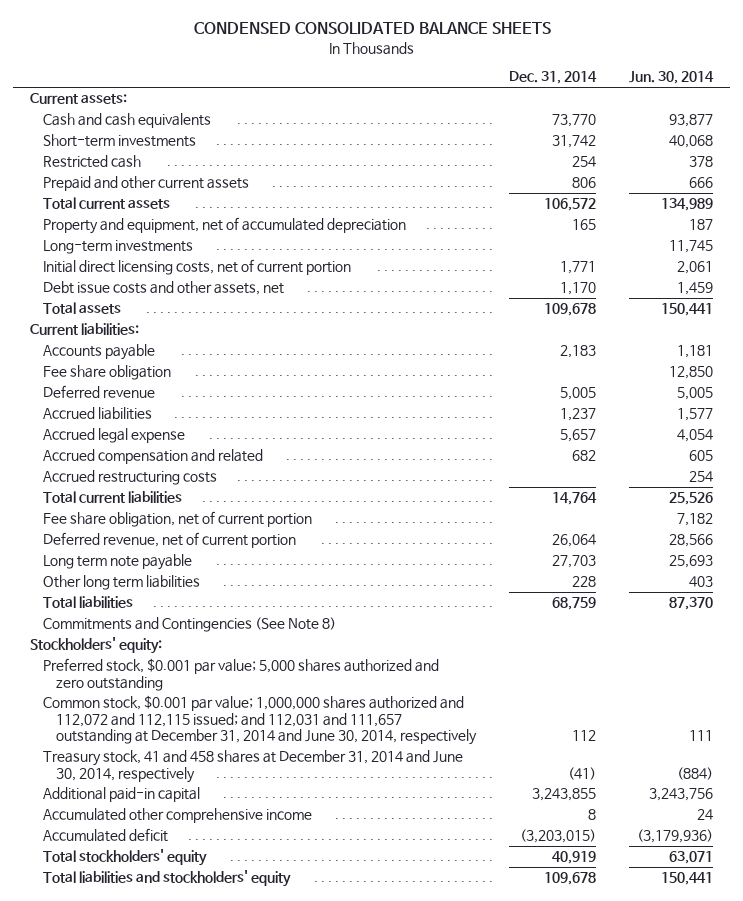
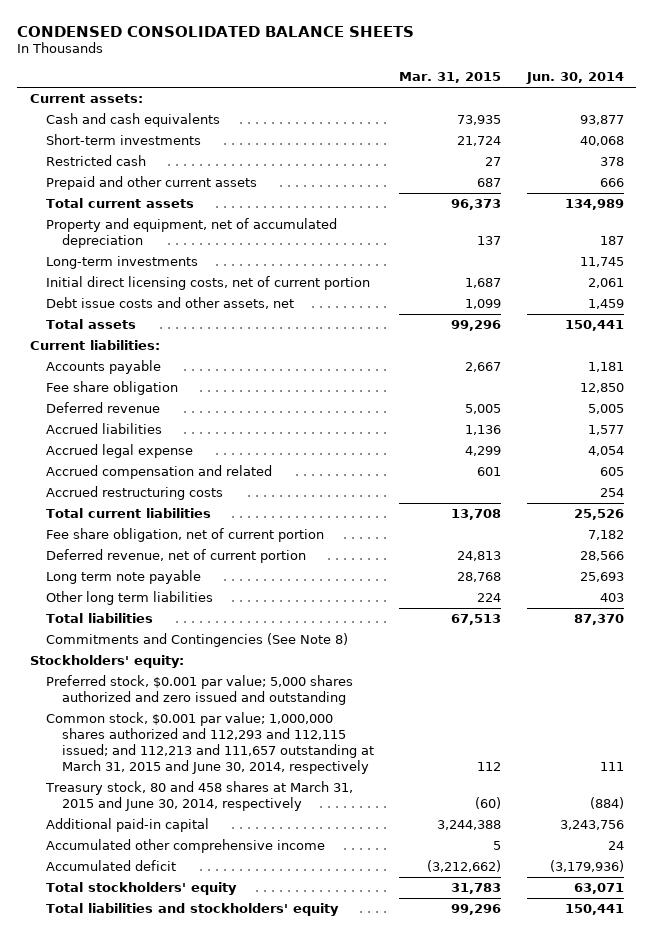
- | Dec. 31, 2014 | Jun. 30, 2014
+ | Mar. 31, 2015 | Jun. 30, 2014
- Preferred stock, $0.001 par value; 5,000 shares authorized and zero outstanding
- Common stock, $0.001 par value; 1,000,000 shares authorized and 112,072 and 112,115 issued; and 112,031 and 111,657 outstanding at December 31, 2014 and June 30, 2014, respectively | 112 | 111
- Treasury stock, 41 and 458 shares at December 31, 2014 and June 30, 2014, respectively | (41) | (884)
+ Preferred stock, $0.001 par value; 5,000 shares authorized and zero issued and outstanding
+ Common stock, $0.001 par value; 1,000,000 shares authorized and 112,293 and 112,115 issued; and 112,213 and 111,657 outstanding at March 31, 2015 and June 30, 2014, respectively | 112 | 111
+ Treasury stock, 80 and 458 shares at March 31, 2015 and June 30, 2014, respectively | (60) | (884)

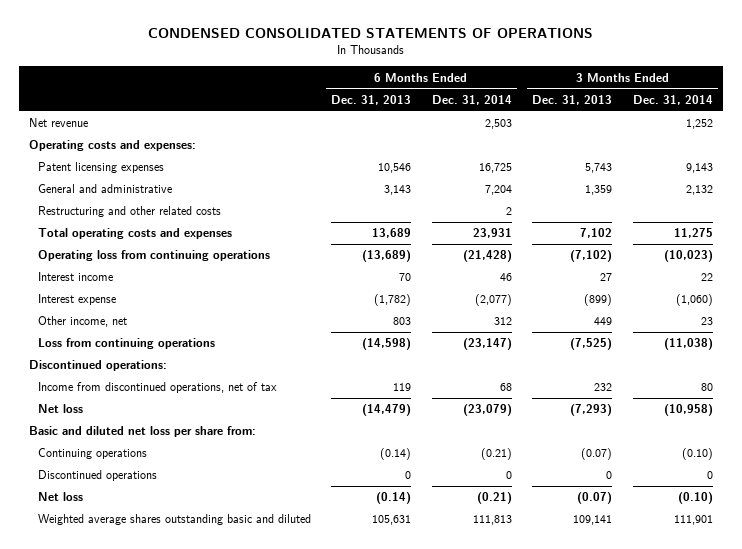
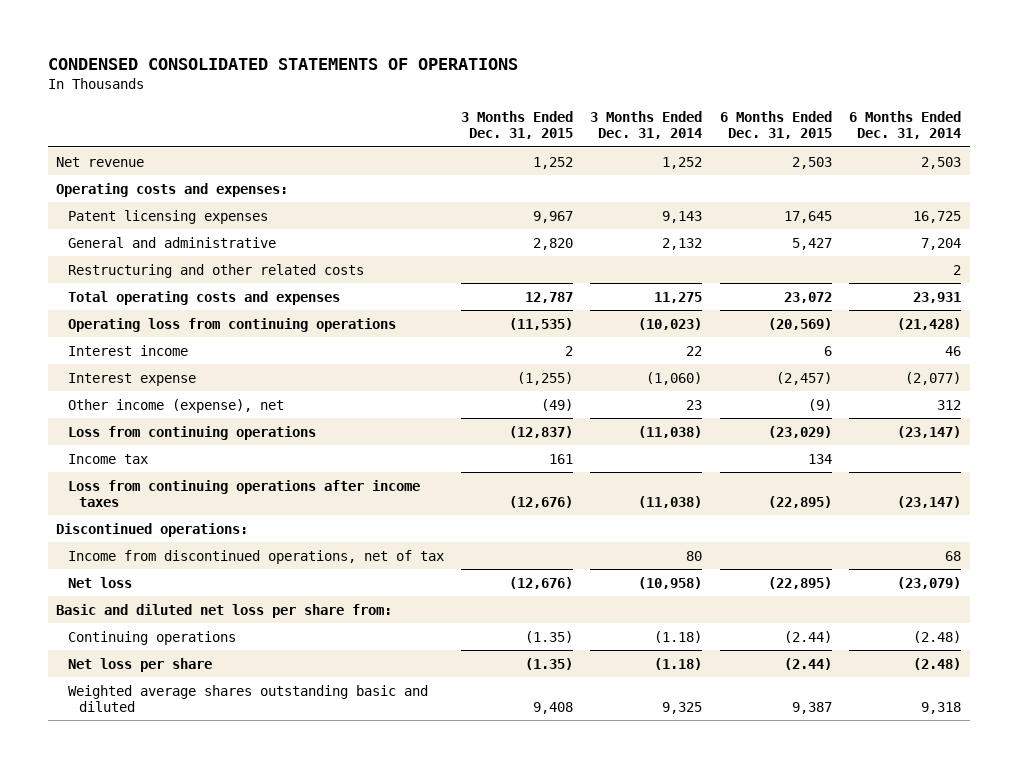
- | 6 Months Ended Dec. 31, 2013 | 6 Months Ended Dec. 31, 2014 | 3 Months Ended Dec. 31, 2013 | 3 Months Ended Dec. 31, 2014
+ | 3 Months Ended Dec. 31, 2015 | 3 Months Ended Dec. 31, 2014 | 6 Months Ended Dec. 31, 2015 | 6 Months Ended Dec. 31, 2014
- Other income, net | 803 | 312 | 449 | 23
+ Other income (expense), net | (49) | 23 | (9) | 312
+ Income tax | 161 | | 134 |
+ Loss from continuing operations after income taxes | (12,676) | (11,038) | (22,895) | (23,147)
- Continuing operations | (0.14) | (0.21) | (0.07) | (0.10)
- Discontinued operations | 0 | 0 | 0 | 0
- Net loss | (0.14) | (0.21) | (0.07) | (0.10)
- Weighted average shares outstanding basic and diluted | 105,631 | 111,813 | 109,141 | 111,901
+ Continuing operations | (1.35) | (1.18) | (2.44) | (2.48)
+ Net loss per share | (1.35) | (1.18) | (2.44) | (2.48)
+ Weighted average shares outstanding basic and diluted | 9,408 | 9,325 | 9,387 | 9,318

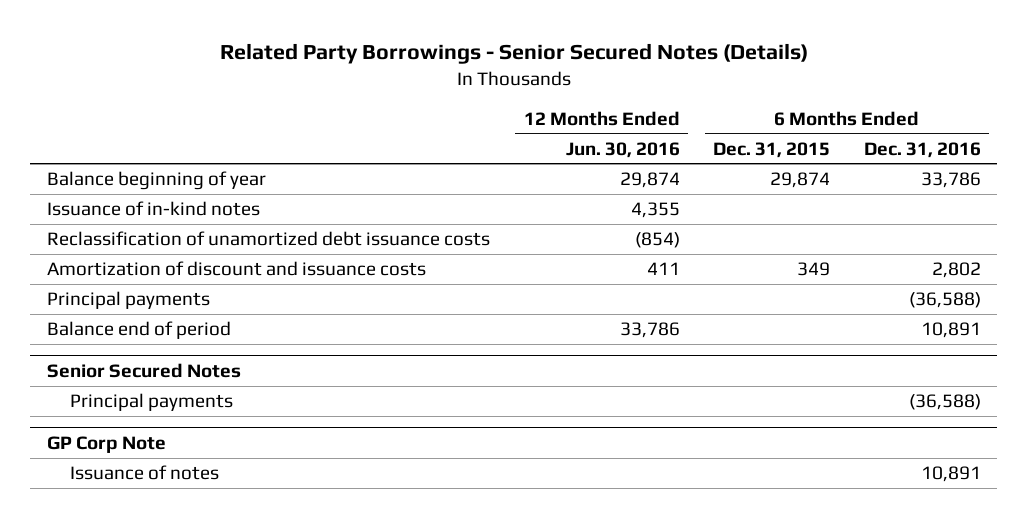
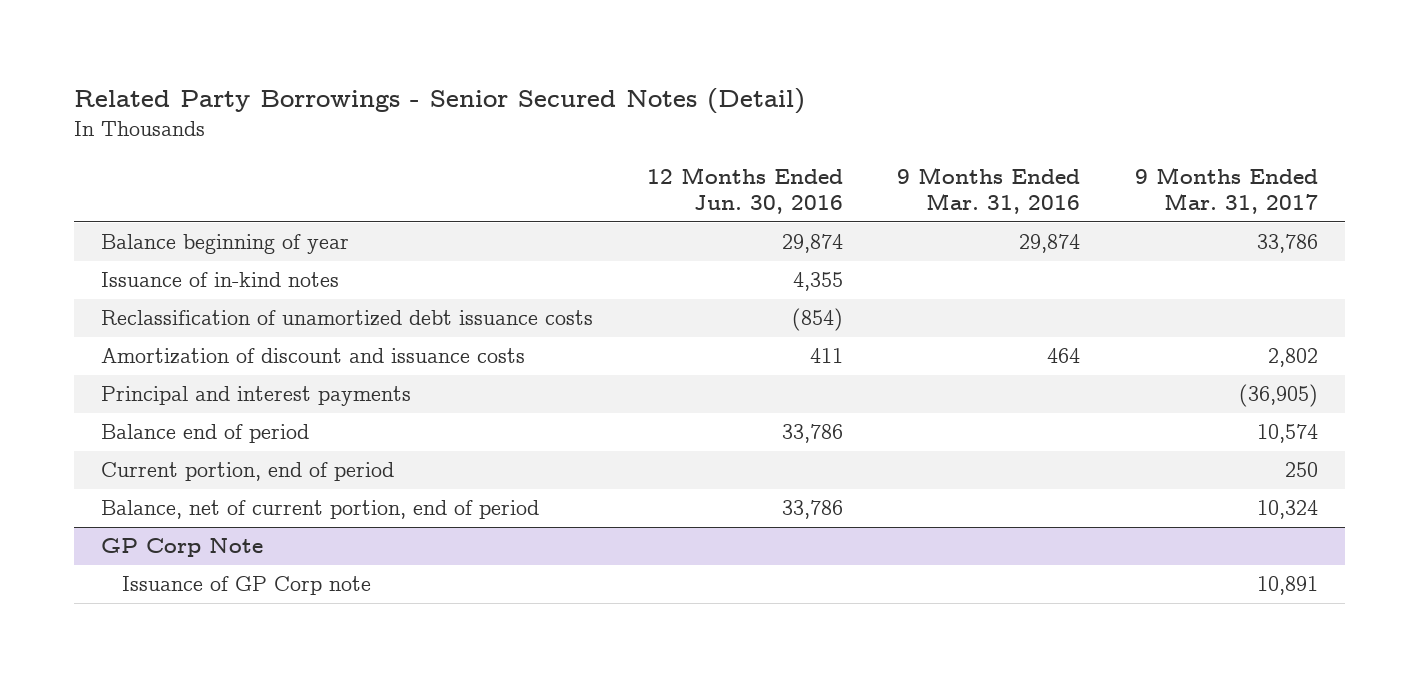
- Related Party Borrowings - Senior Secured Notes (Details)
+ Related Party Borrowings - Senior Secured Notes (Detail)
- | 12 Months Ended Jun. 30, 2016 | 6 Months Ended Dec. 31, 2015 | 6 Months Ended Dec. 31, 2016
+ | 12 Months Ended Jun. 30, 2016 | 9 Months Ended Mar. 31, 2016 | 9 Months Ended Mar. 31, 2017
- Principal payments | | | (36,588)
+ Principal and interest payments | | | (36,905)
- Senior Secured Notes
- Principal payments | | | (36,588)
+ Current portion, end of period | | | 250
+ Balance, net of current portion, end of period | 33,786 | | 10,324
@ GP Corp Note
- Issuance of notes | | | 10,891
+ Issuance of GP Corp note | | | 10,891

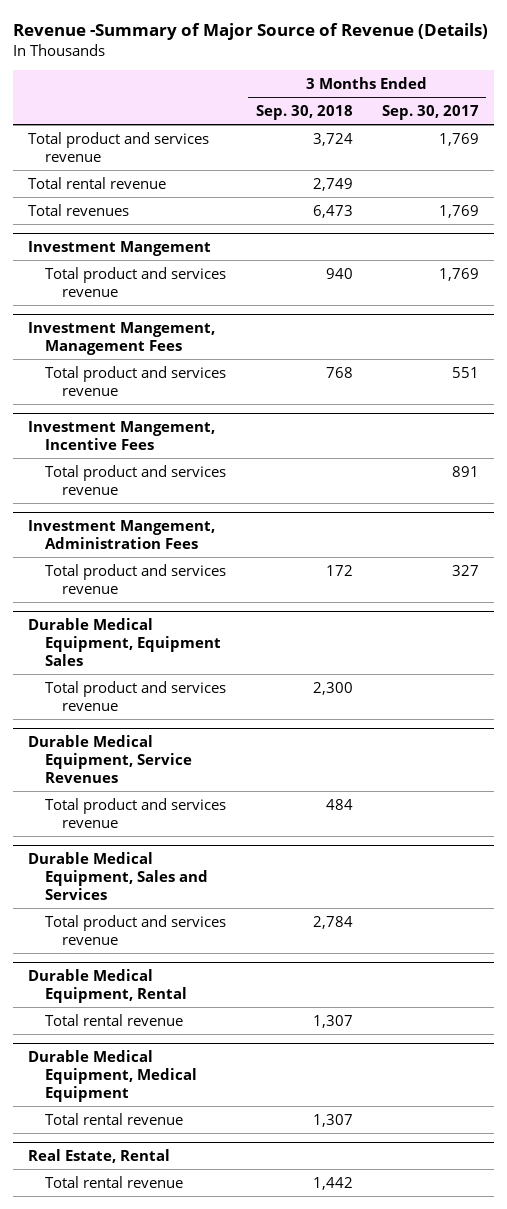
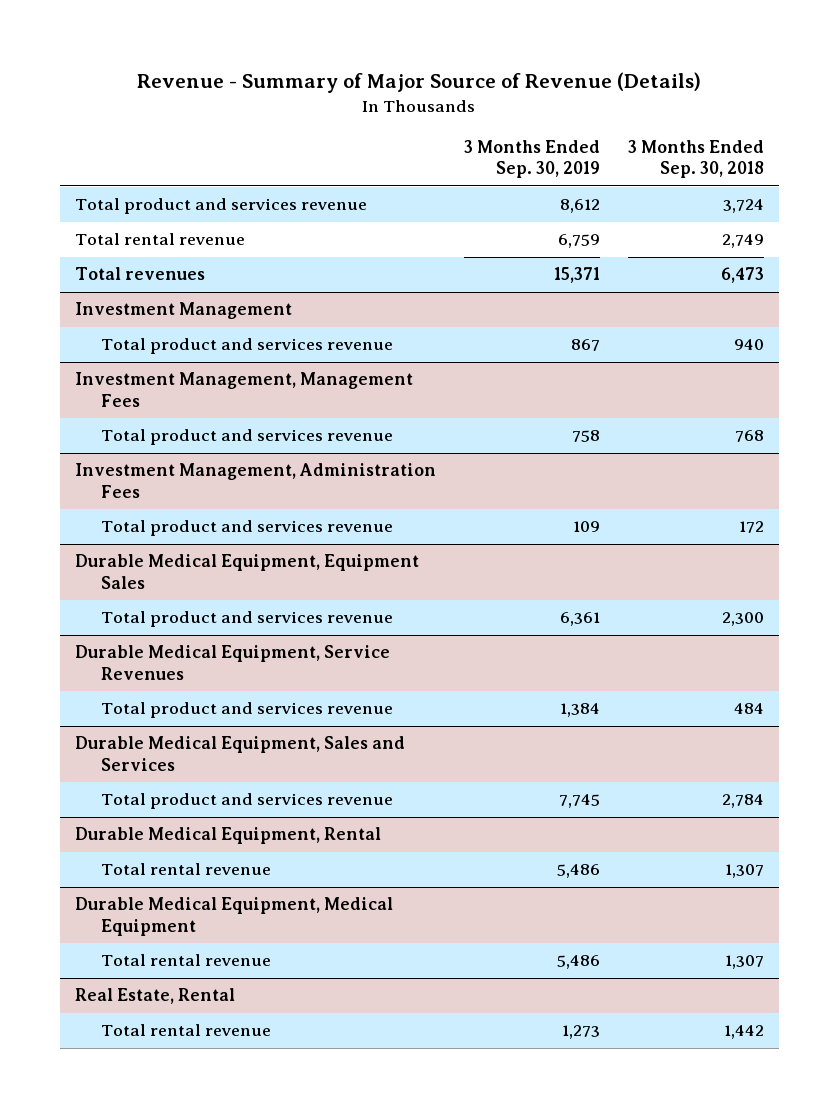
- Revenue -Summary of Major Source of Revenue (Details)
+ Revenue - Summary of Major Source of Revenue (Details)
- | 3 Months Ended Sep. 30, 2018 | 3 Months Ended Sep. 30, 2017
+ | 3 Months Ended Sep. 30, 2019 | 3 Months Ended Sep. 30, 2018
- Investment Mangement
+ Investment Management
- Investment Mangement, Management Fees
+ Investment Management, Management Fees
- Investment Mangement, Incentive Fees
- Total product and services revenue | | 891
- Investment Mangement, Administration Fees
+ Investment Management, Administration Fees

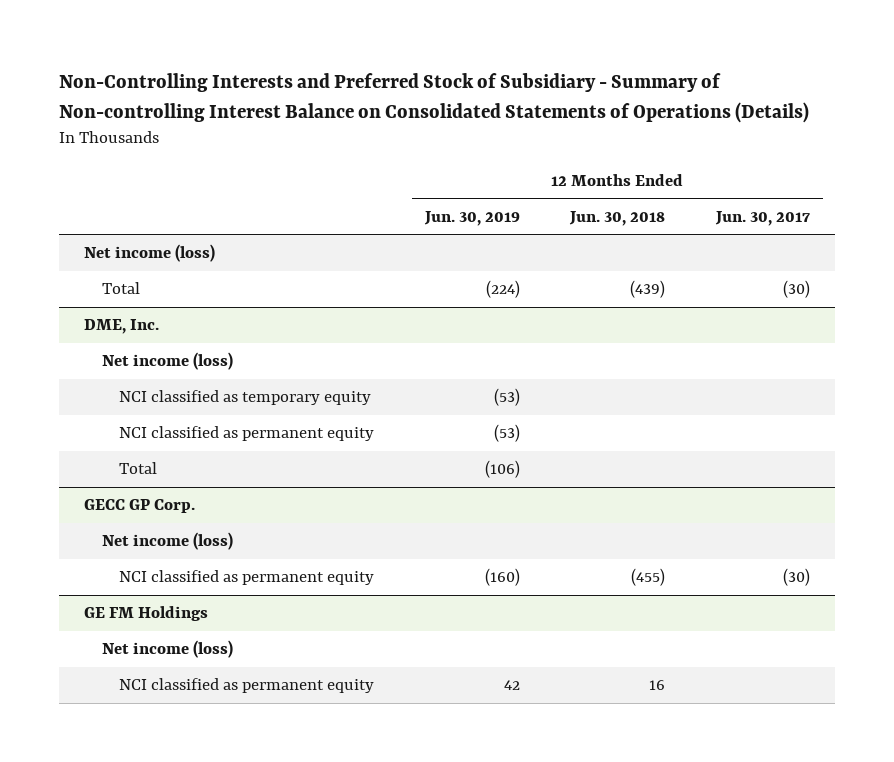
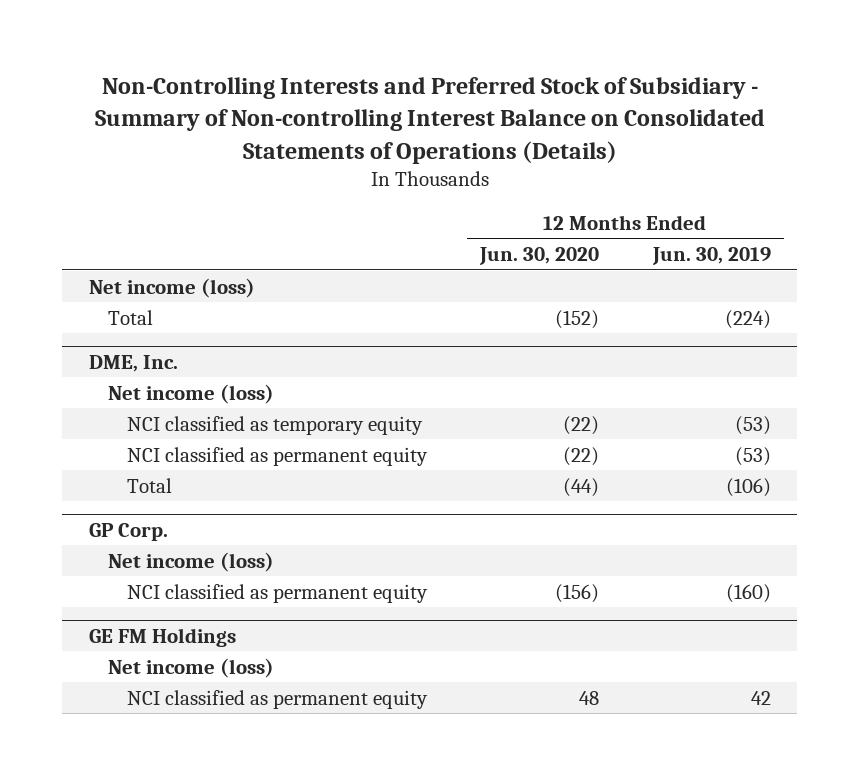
- | 12 Months Ended Jun. 30, 2019 | 12 Months Ended Jun. 30, 2018 | 12 Months Ended Jun. 30, 2017
+ | 12 Months Ended Jun. 30, 2020 | 12 Months Ended Jun. 30, 2019
- GECC GP Corp.
+ GP Corp.

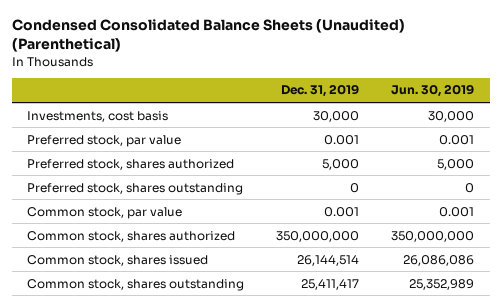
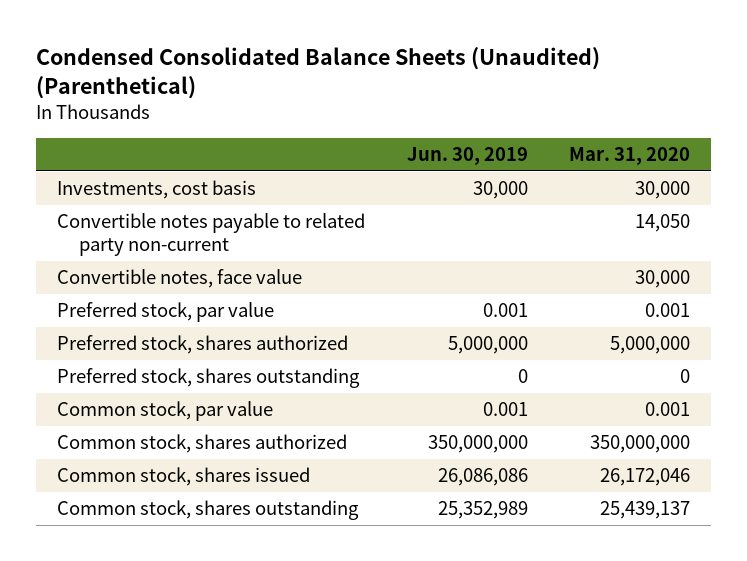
- | Dec. 31, 2019 | Jun. 30, 2019
+ | Jun. 30, 2019 | Mar. 31, 2020
+ Convertible notes payable to related party non-current | | 14,050
+ Convertible notes, face value | | 30,000
- Preferred stock, shares authorized | 5,000 | 5,000
+ Preferred stock, shares authorized | 5,000,000 | 5,000,000

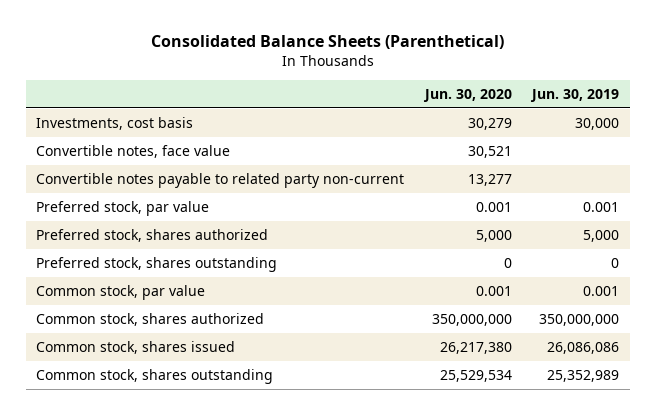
- Condensed Consolidated Balance Sheets (Unaudited) (Parenthetical)
+ Consolidated Balance Sheets (Parenthetical)
- | Jun. 30, 2019 | Mar. 31, 2020
+ | Jun. 30, 2020 | Jun. 30, 2019
moved down: Convertible notes payable to related party non-current | 13,277 |
- Preferred stock, shares authorized | 5,000,000 | 5,000,000
+ Preferred stock, shares authorized | 5,000 | 5,000

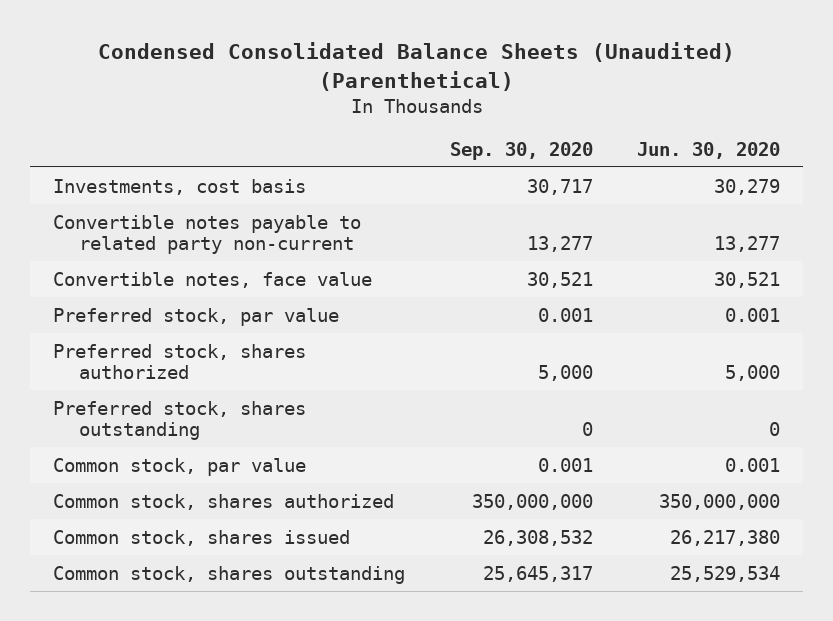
- Consolidated Balance Sheets (Parenthetical)
+ Condensed Consolidated Balance Sheets (Unaudited) (Parenthetical)
- | Jun. 30, 2020 | Jun. 30, 2019
+ | Sep. 30, 2020 | Jun. 30, 2020
moved down: Convertible notes, face value | 30,521 | 30,521

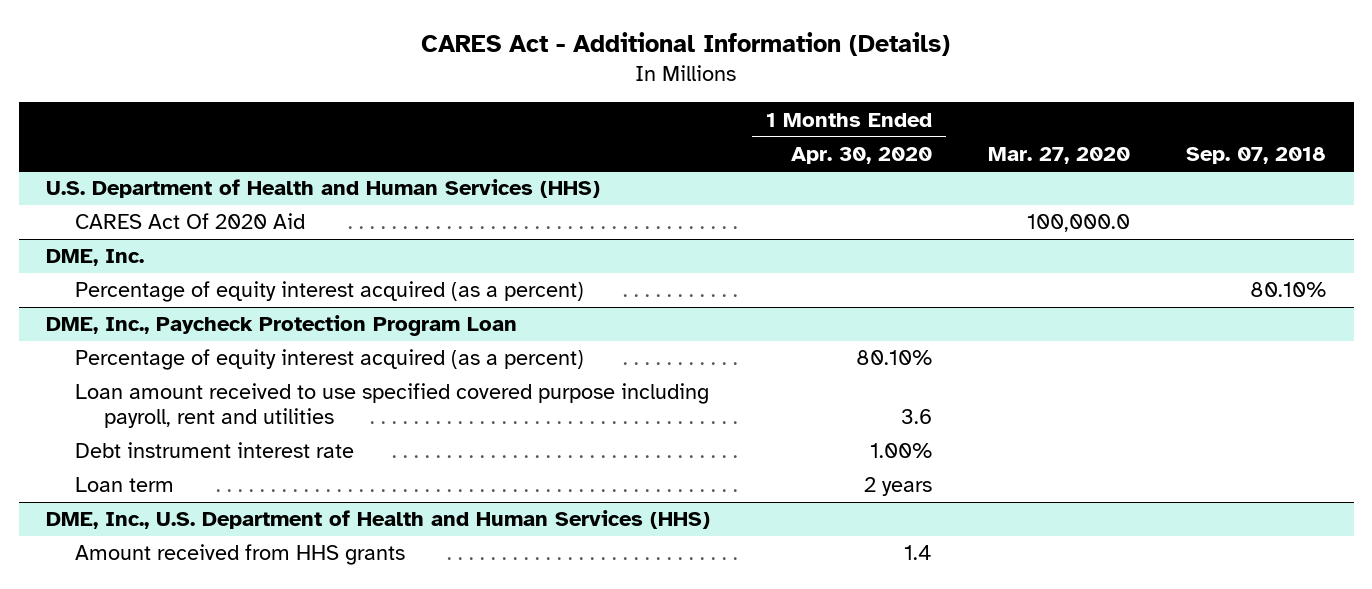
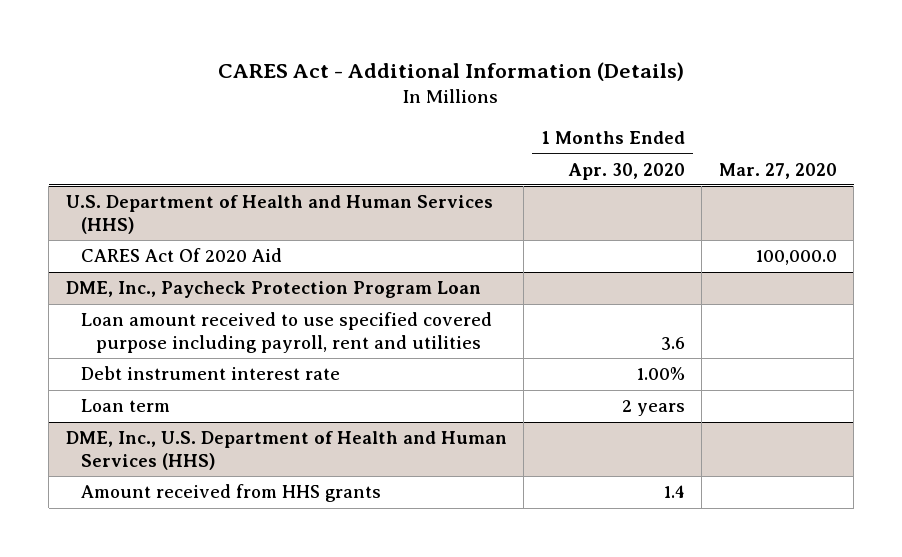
- | 1 Months Ended Apr. 30, 2020 | Mar. 27, 2020 | Sep. 07, 2018
+ | 1 Months Ended Apr. 30, 2020 | Mar. 27, 2020
- DME, Inc.
- Percentage of equity interest acquired (as a percent) | | | 80.10%
@ DME, Inc., Paycheck Protection Program Loan
- Percentage of equity interest acquired (as a percent) | 80.10% | |

